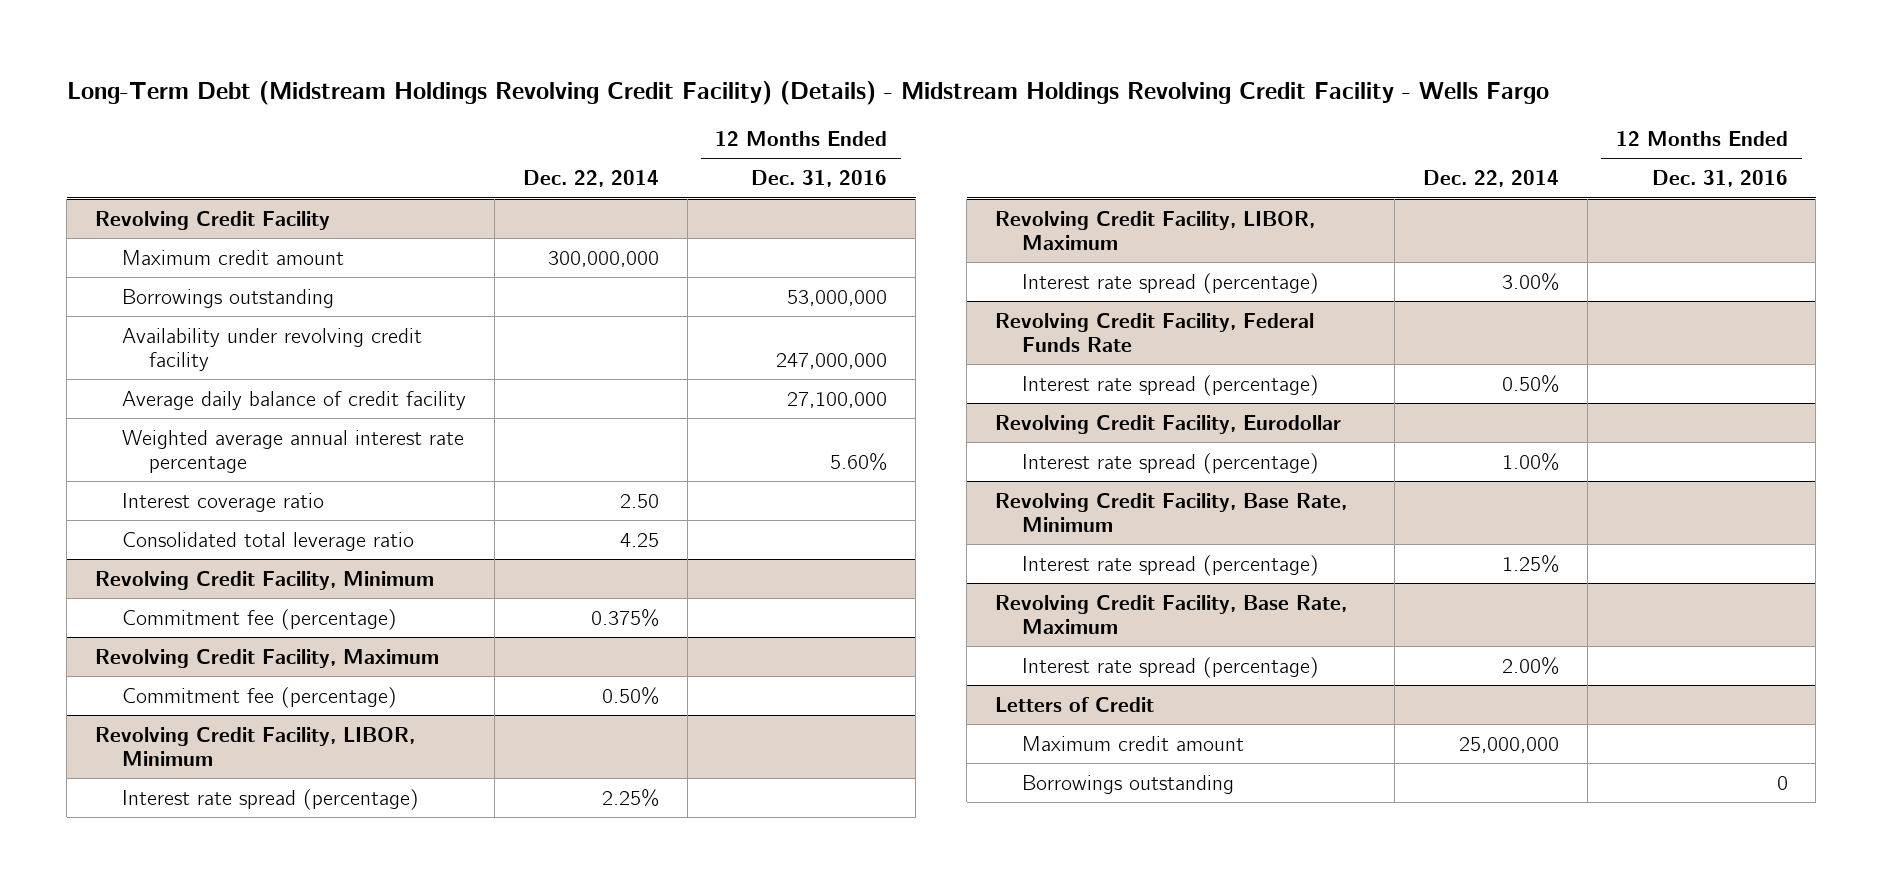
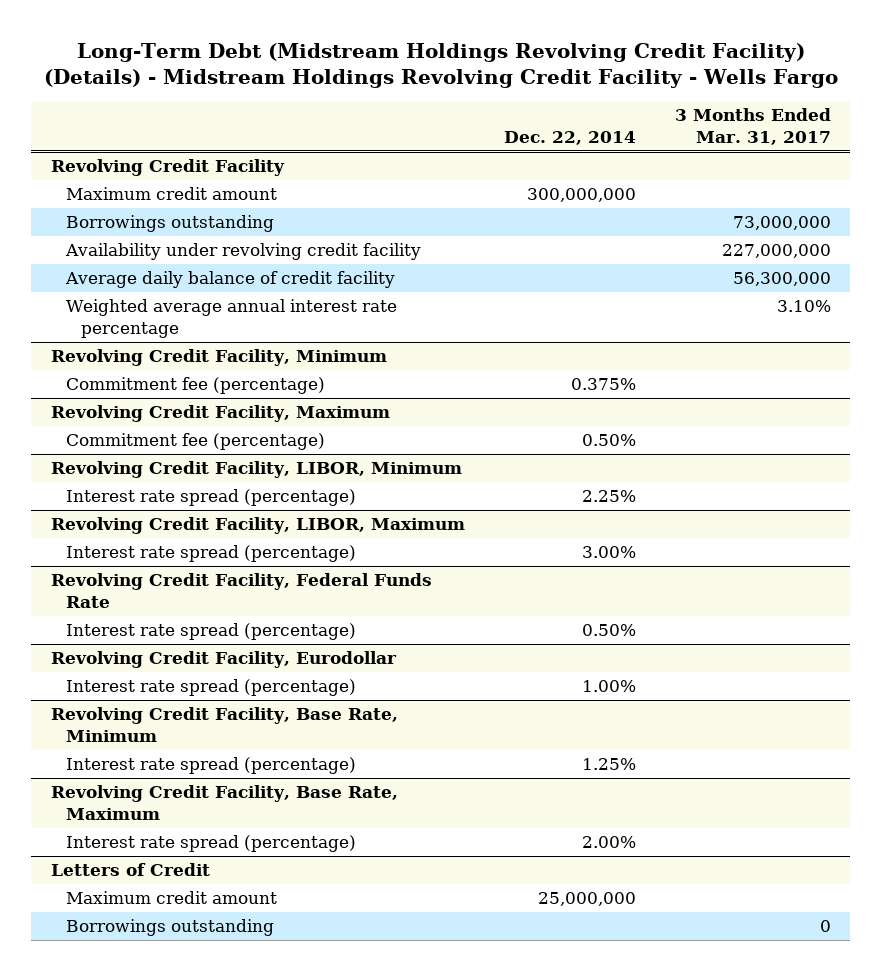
- | Dec. 22, 2014 | 12 Months Ended Dec. 31, 2016
+ | Dec. 22, 2014 | 3 Months Ended Mar. 31, 2017
@ Revolving Credit Facility
- Interest coverage ratio | 2.50 |
- Consolidated total leverage ratio | 4.25 |

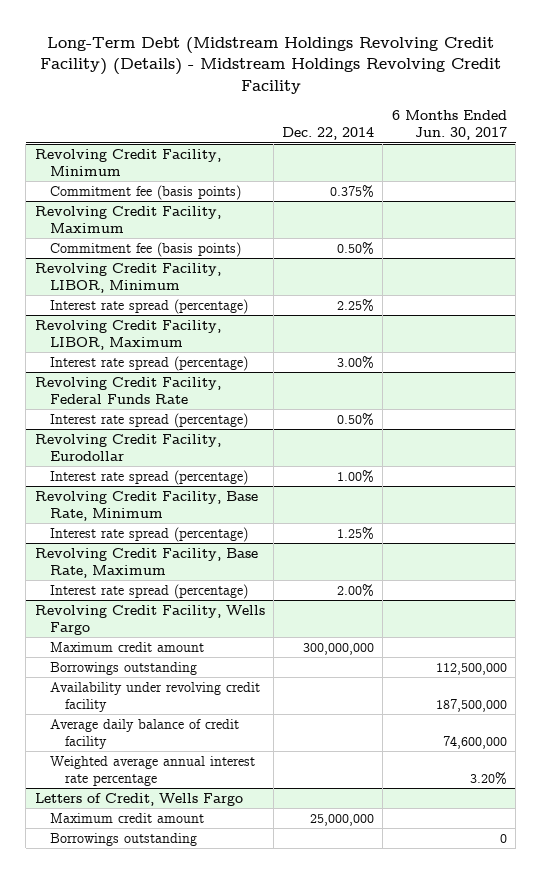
- Long-Term Debt (Midstream Holdings Revolving Credit Facility) (Details) - Midstream Holdings Revolving Credit Facility - Wells Fargo
+ Long-Term Debt (Midstream Holdings Revolving Credit Facility) (Details) - Midstream Holdings Revolving Credit Facility
- | Dec. 22, 2014 | 3 Months Ended Mar. 31, 2017
+ | Dec. 22, 2014 | 6 Months Ended Jun. 30, 2017
- Revolving Credit Facility
- Maximum credit amount | 300,000,000 |
- Borrowings outstanding | | 73,000,000
- Availability under revolving credit facility | | 227,000,000
- Average daily balance of credit facility | | 56,300,000
- Weighted average annual interest rate percentage | | 3.10%
@ Revolving Credit Facility, Minimum
- Commitment fee (percentage) | 0.375% |
+ Commitment fee (basis points) | 0.375% |
@ Revolving Credit Facility, Maximum
- Commitment fee (percentage) | 0.50% |
+ Commitment fee (basis points) | 0.50% |
- Letters of Credit
+ Revolving Credit Facility, Wells Fargo
+ Maximum credit amount | 300,000,000 |
+ Borrowings outstanding | | 112,500,000
+ Availability under revolving credit facility | | 187,500,000
+ Average daily balance of credit facility | | 74,600,000
+ Weighted average annual interest rate percentage | | 3.20%
+ Letters of Credit, Wells Fargo

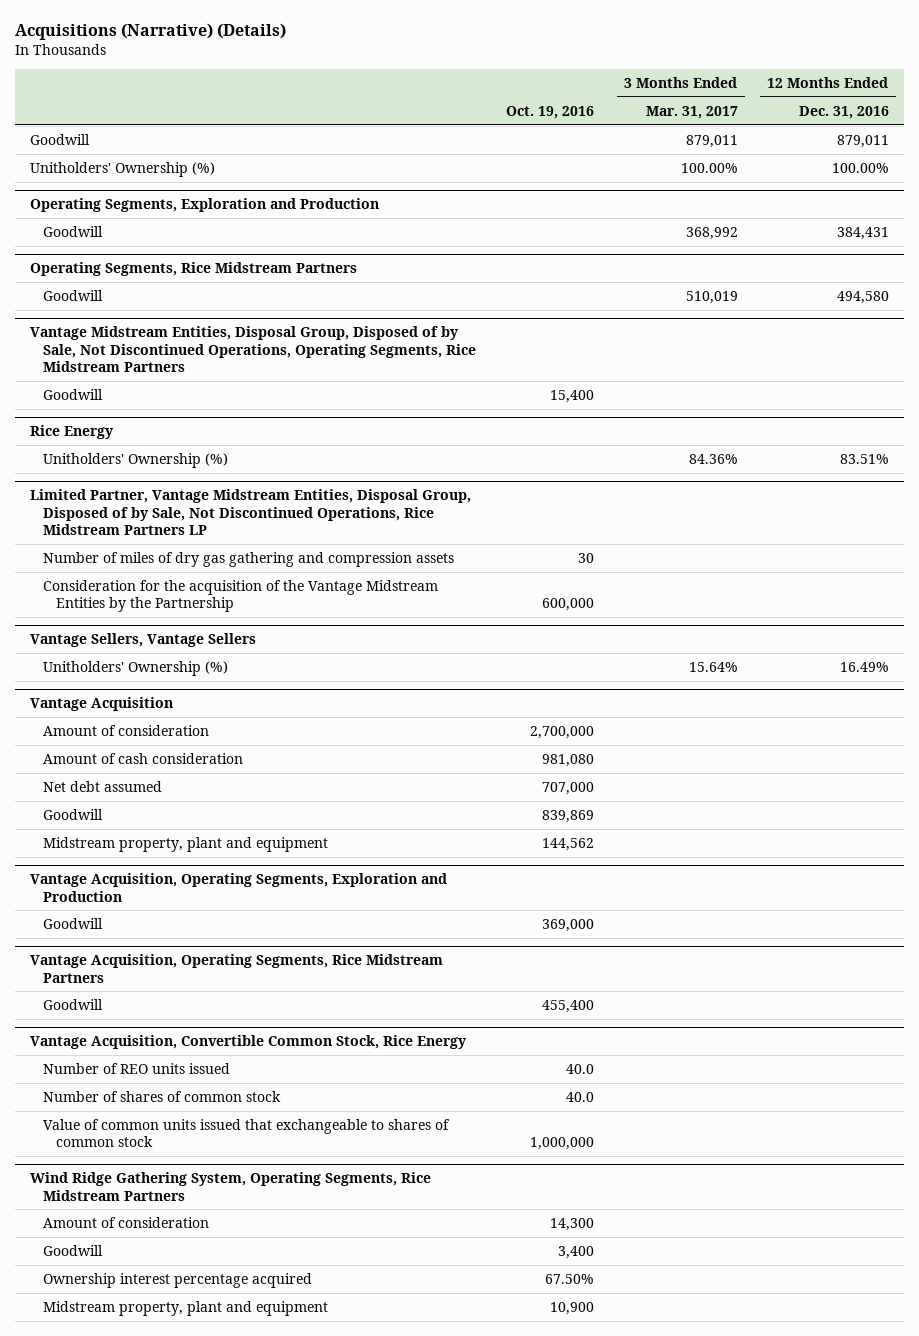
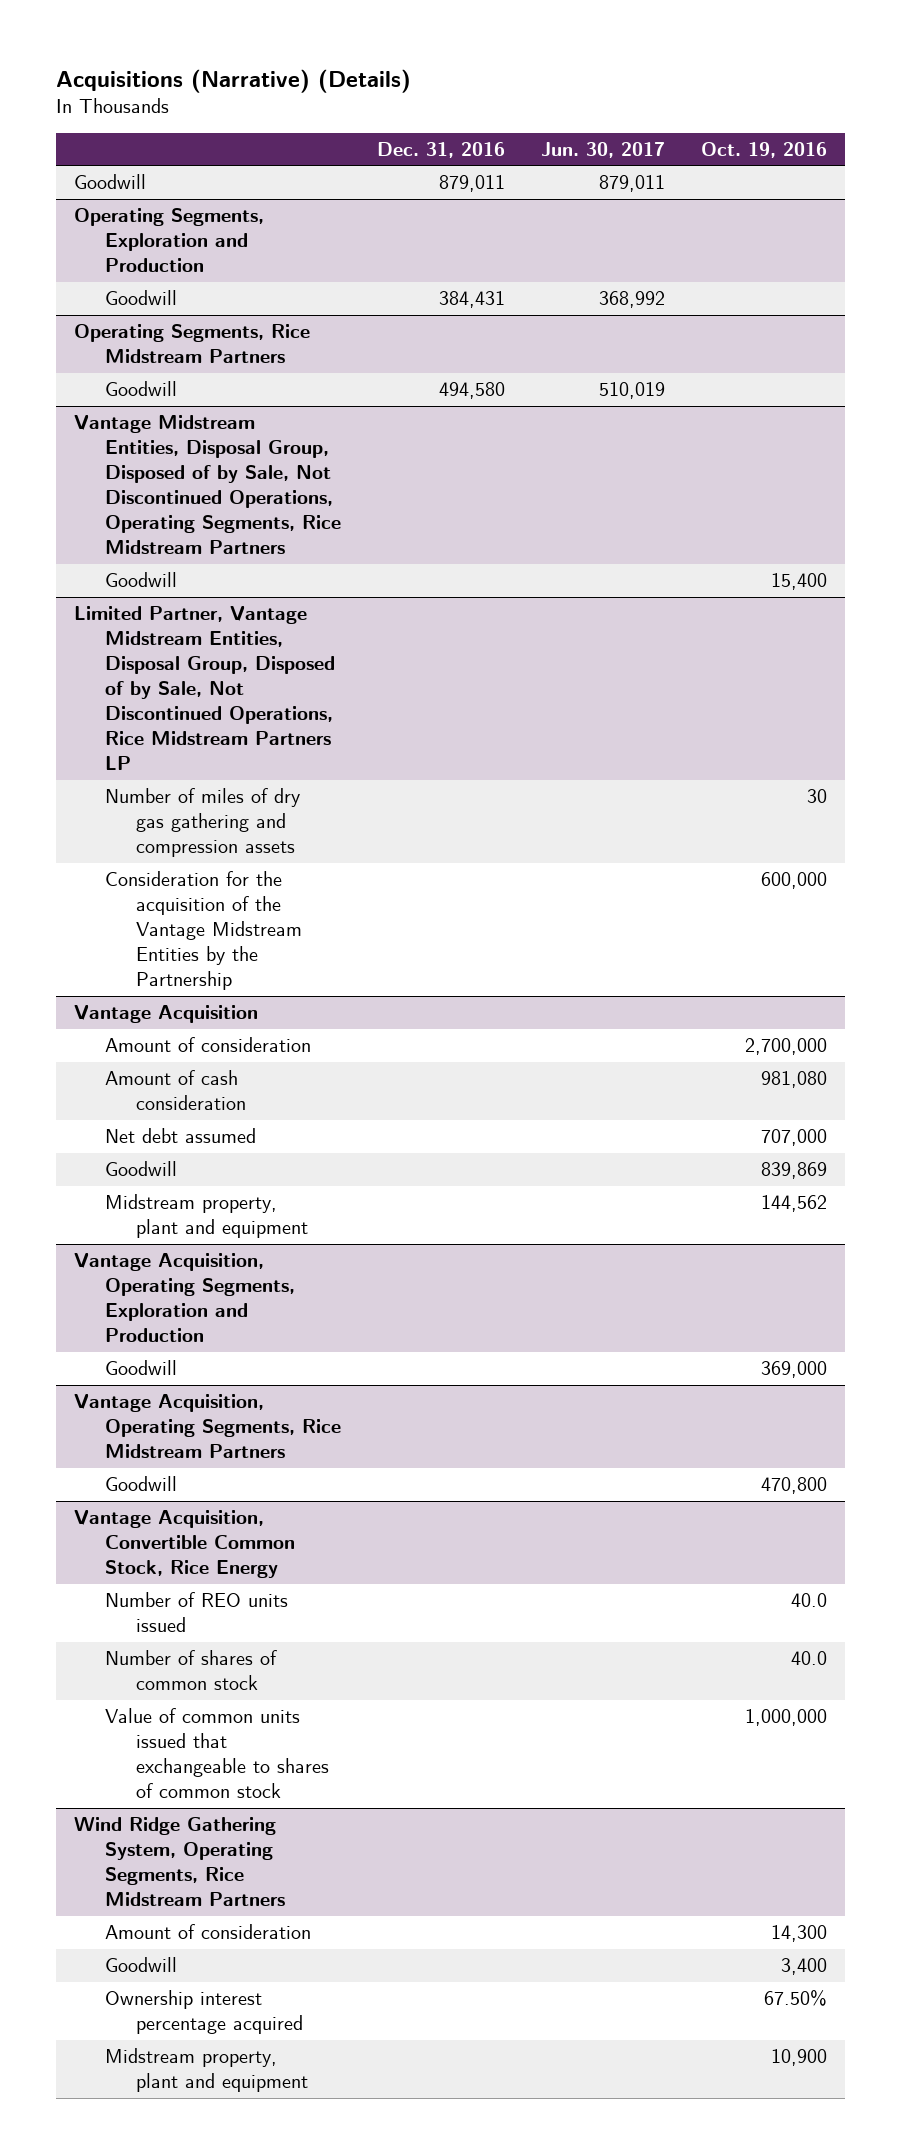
- | Oct. 19, 2016 | 3 Months Ended Mar. 31, 2017 | 12 Months Ended Dec. 31, 2016
+ | Dec. 31, 2016 | Jun. 30, 2017 | Oct. 19, 2016
- Unitholders' Ownership (%) | | 100.00% | 100.00%
- Rice Energy
- Unitholders' Ownership (%) | | 84.36% | 83.51%
- Vantage Sellers, Vantage Sellers
- Unitholders' Ownership (%) | | 15.64% | 16.49%
@ Vantage Acquisition, Operating Segments, Rice Midstream Partners
- Goodwill | 455,400 | |
+ Goodwill | | | 470,800

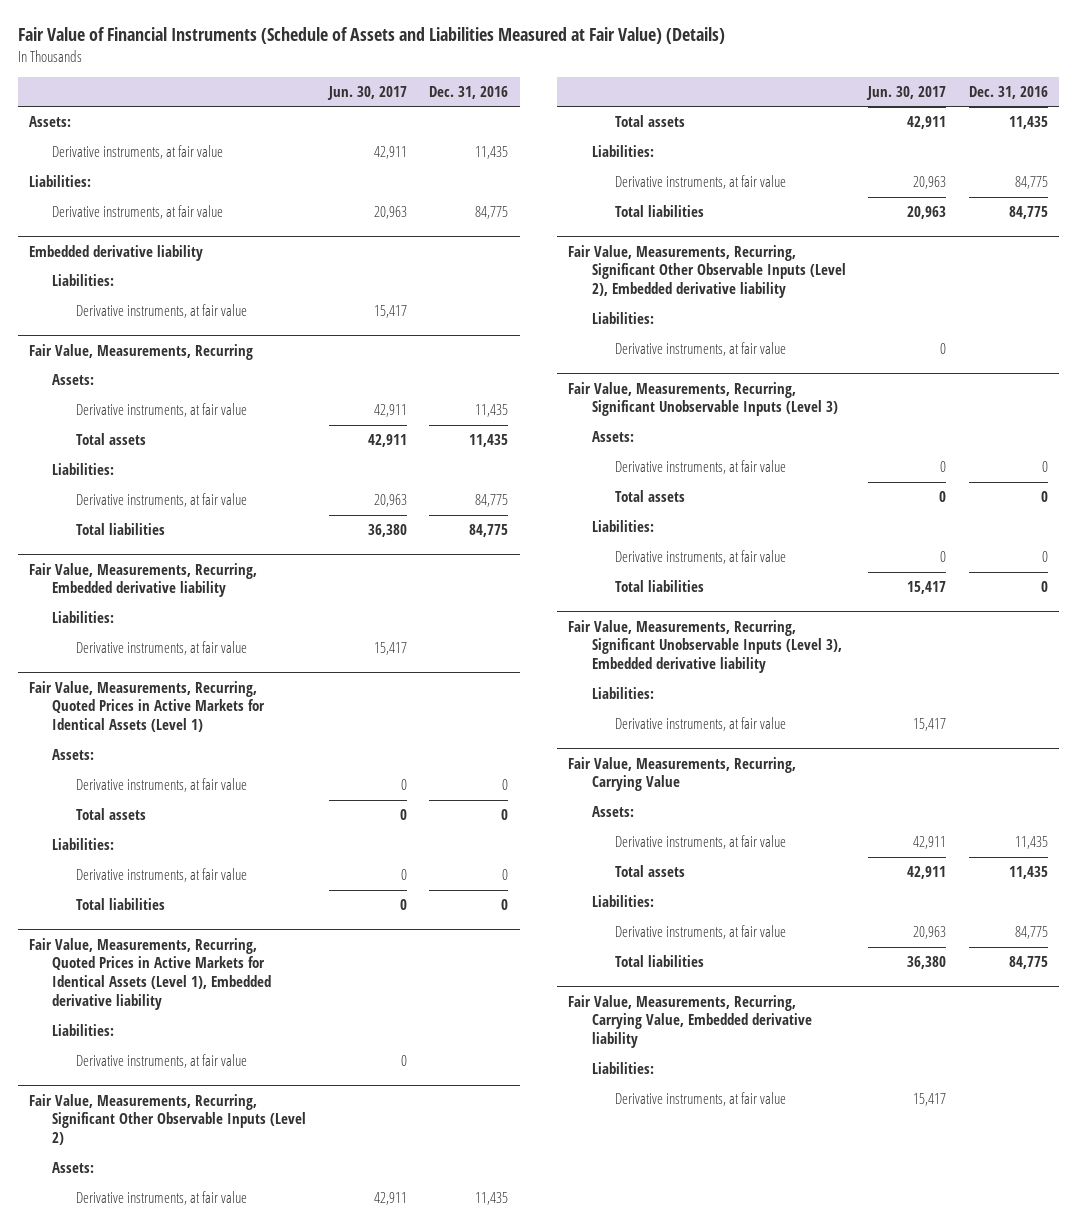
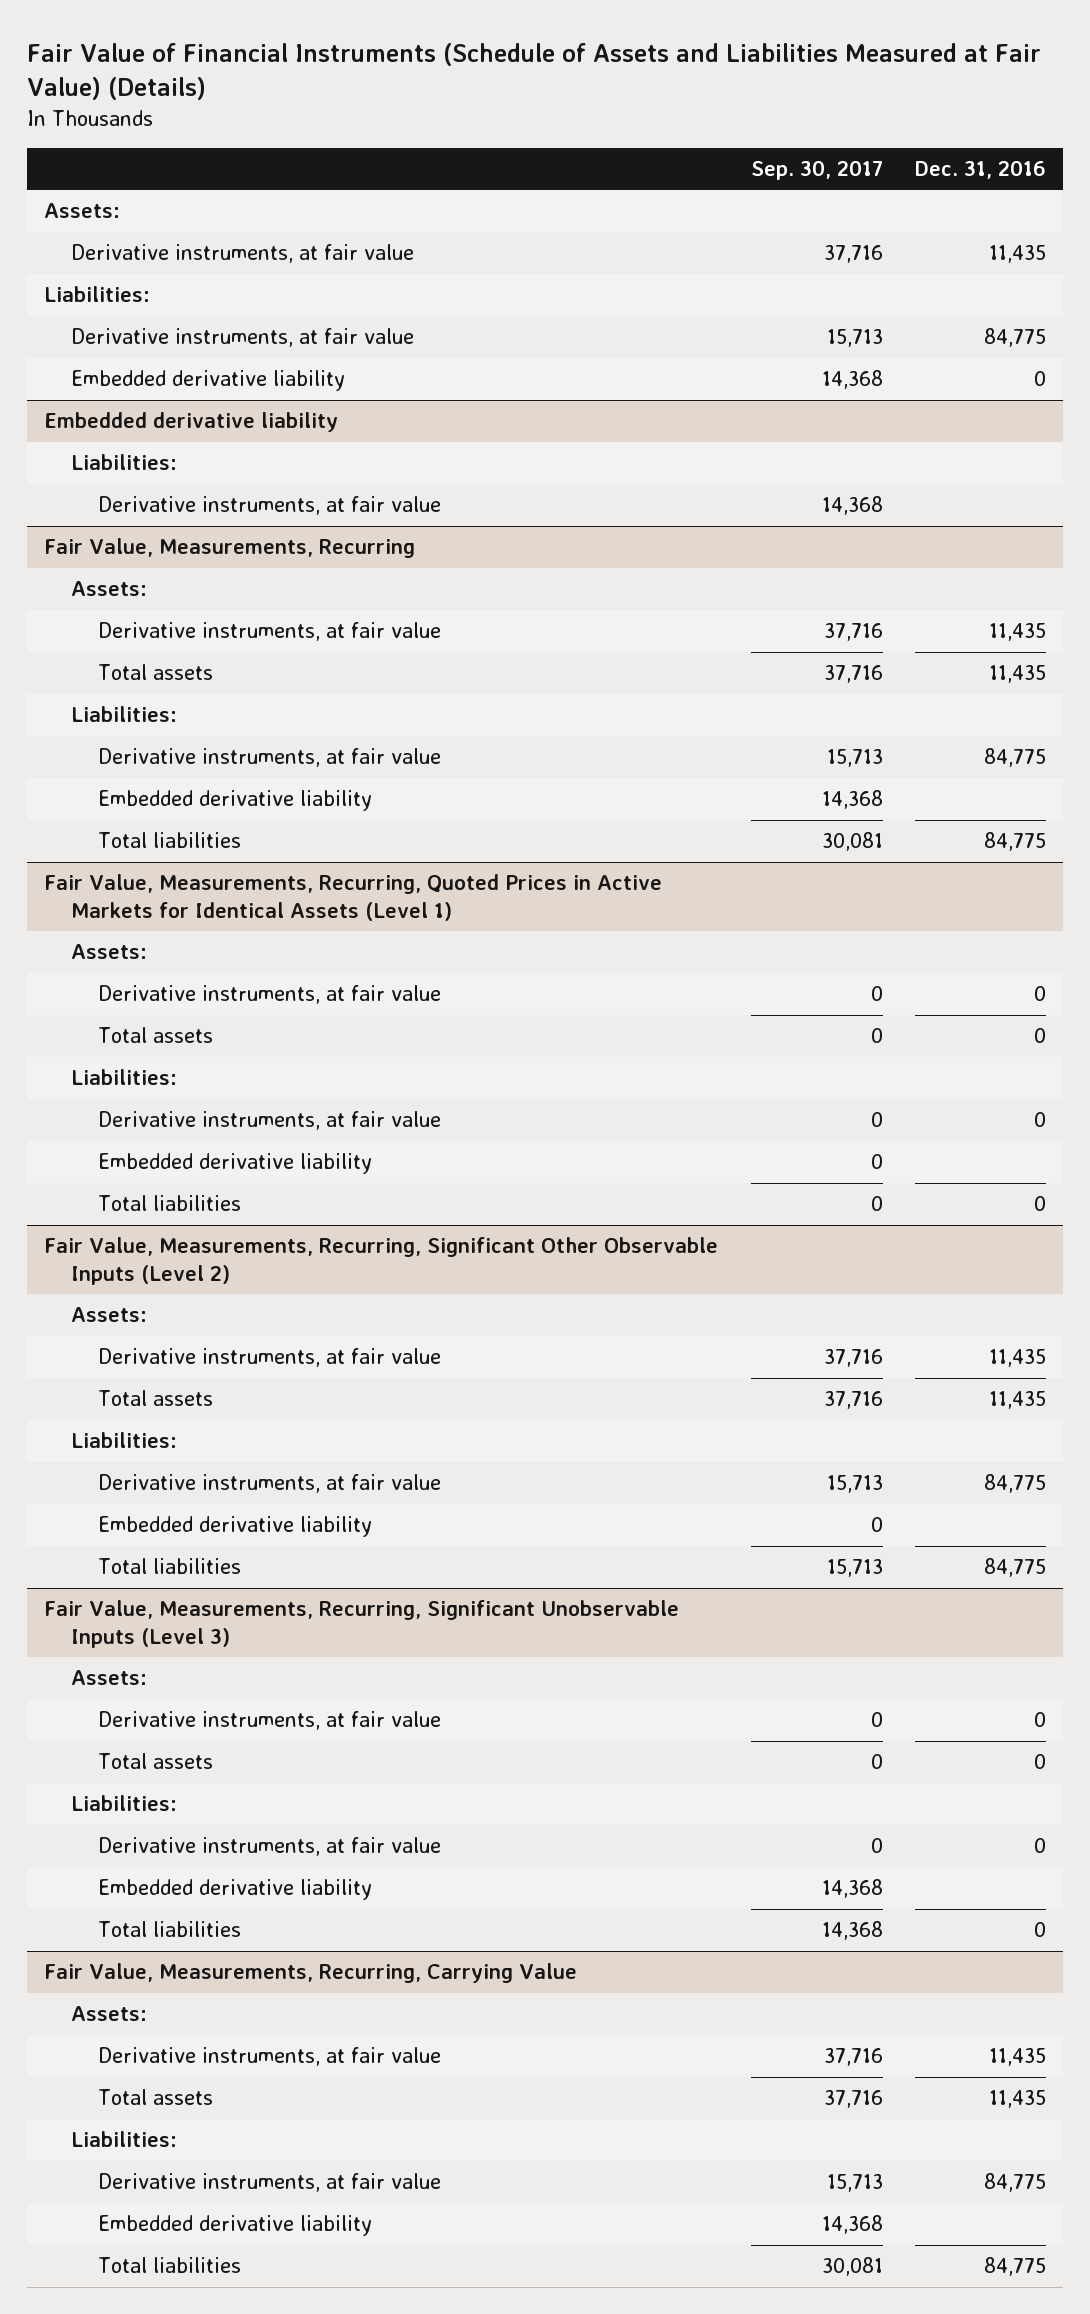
- | Jun. 30, 2017 | Dec. 31, 2016
+ | Sep. 30, 2017 | Dec. 31, 2016
+ Embedded derivative liability | 14,368 | 0
@ Fair Value, Measurements, Recurring
+ Embedded derivative liability | 14,368 |
- Fair Value, Measurements, Recurring, Embedded derivative liability
- Liabilities:
- Derivative instruments, at fair value | 15,417 |
@ Fair Value, Measurements, Recurring, Quoted Prices in Active Markets for Identical Assets (Level 1)
+ Embedded derivative liability | 0 |
- Fair Value, Measurements, Recurring, Quoted Prices in Active Markets for Identical Assets (Level 1), Embedded derivative liability
- Liabilities:
- Derivative instruments, at fair value | 0 |
@ Fair Value, Measurements, Recurring, Significant Other Observable Inputs (Level 2)
+ Embedded derivative liability | 0 |
- Fair Value, Measurements, Recurring, Significant Other Observable Inputs (Level 2), Embedded derivative liability
- Liabilities:
- Derivative instruments, at fair value | 0 |
@ Fair Value, Measurements, Recurring, Significant Unobservable Inputs (Level 3)
+ Embedded derivative liability | 14,368 |
- Fair Value, Measurements, Recurring, Significant Unobservable Inputs (Level 3), Embedded derivative liability
- Liabilities:
- Derivative instruments, at fair value | 15,417 |
@ Fair Value, Measurements, Recurring, Carrying Value
+ Embedded derivative liability | 14,368 |
- Fair Value, Measurements, Recurring, Carrying Value, Embedded derivative liability
- Liabilities:
- Derivative instruments, at fair value | 15,417 |

